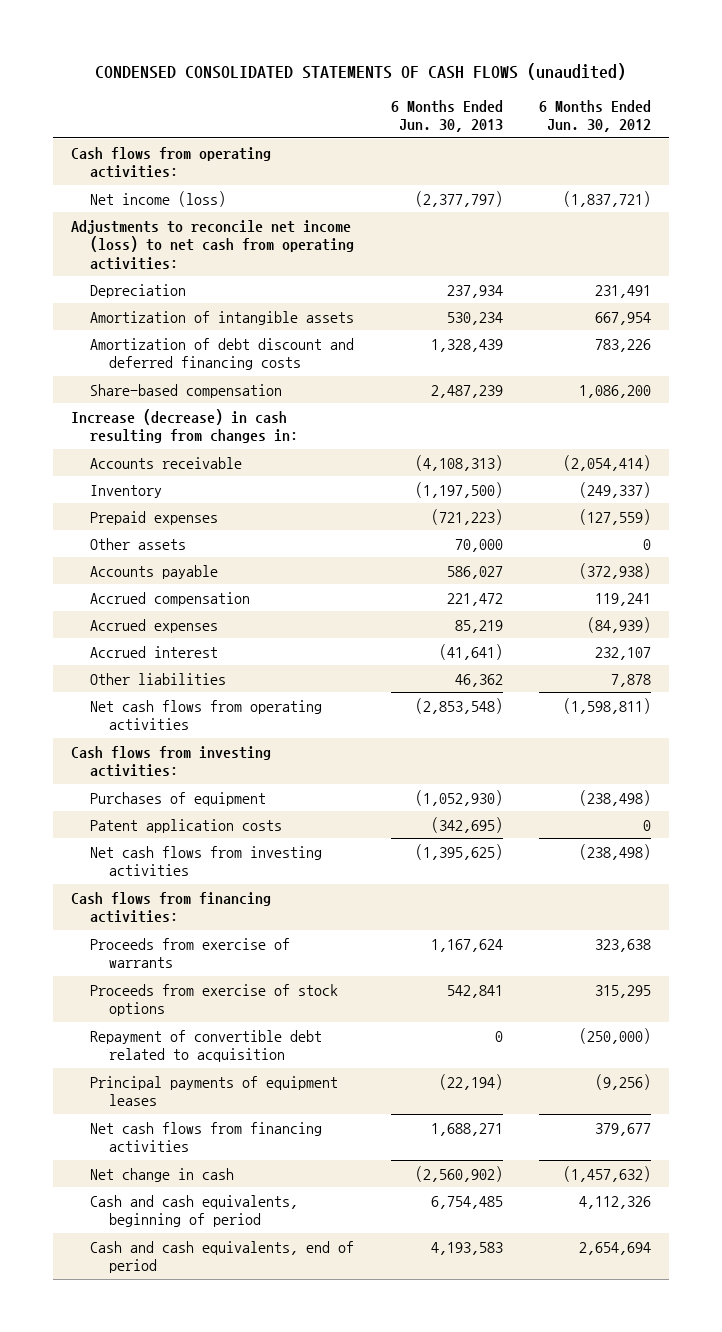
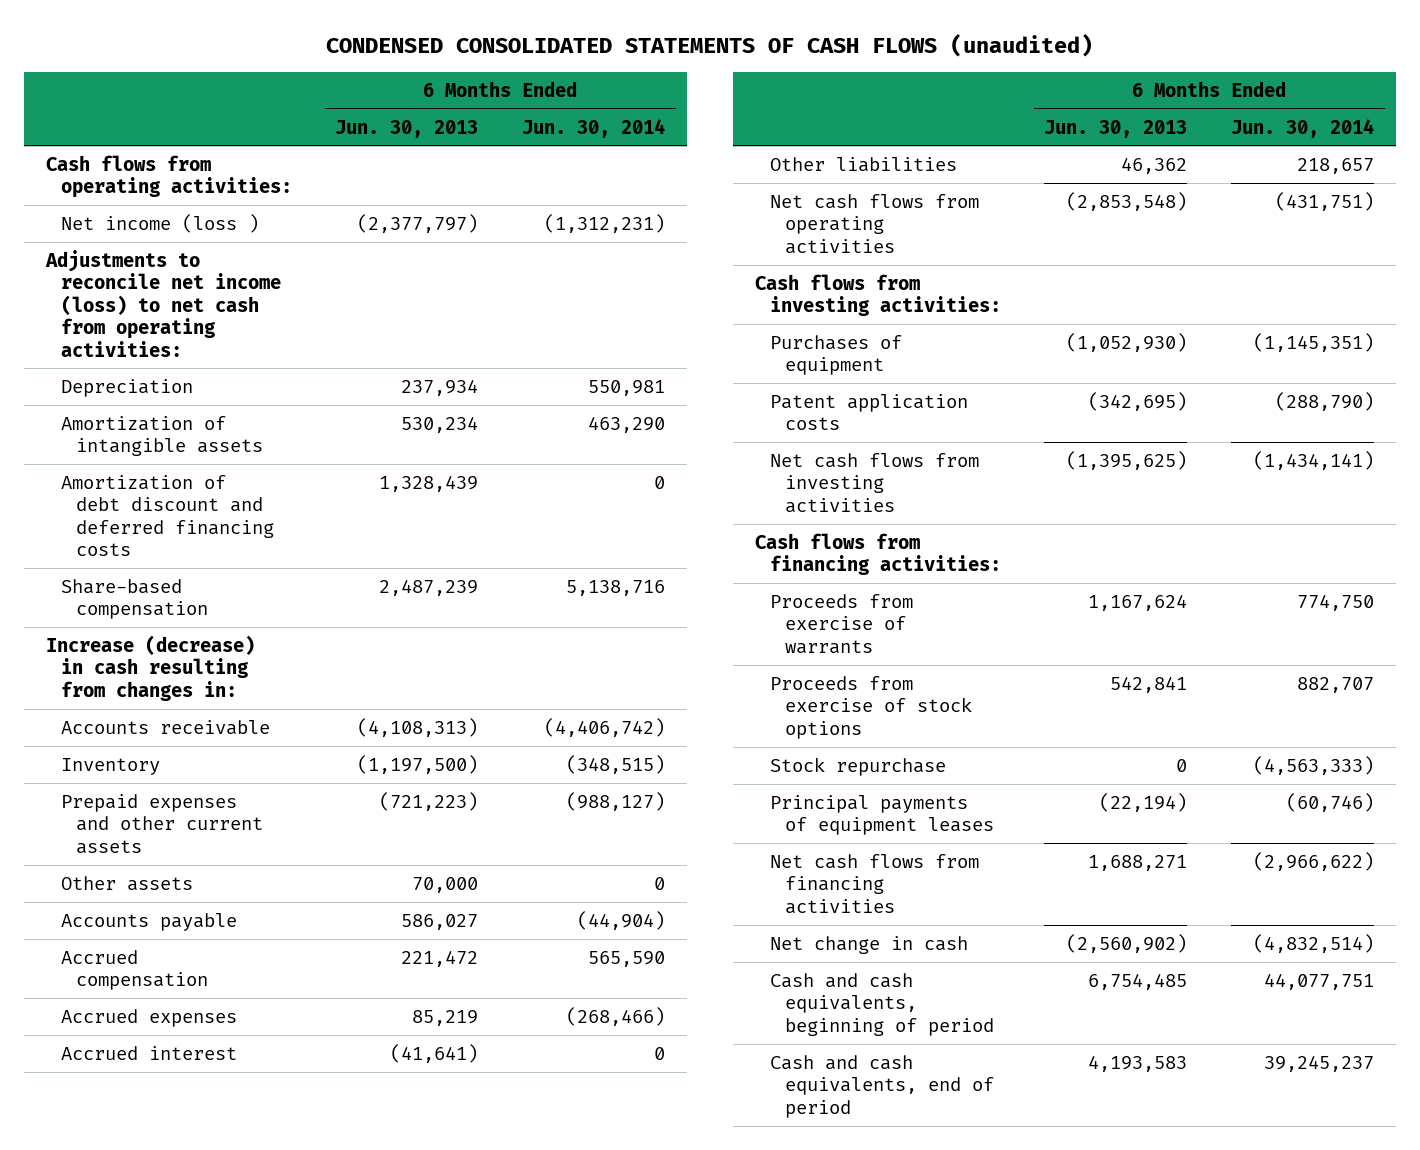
- | 6 Months Ended Jun. 30, 2013 | 6 Months Ended Jun. 30, 2012
+ | 6 Months Ended Jun. 30, 2013 | 6 Months Ended Jun. 30, 2014
- Net income (loss) | (2,377,797) | (1,837,721)
+ Net income (loss ) | (2,377,797) | (1,312,231)
- Prepaid expenses | (721,223) | (127,559)
+ Prepaid expenses and other current assets | (721,223) | (988,127)
- Repayment of convertible debt related to acquisition | 0 | (250,000)
+ Stock repurchase | 0 | (4,563,333)

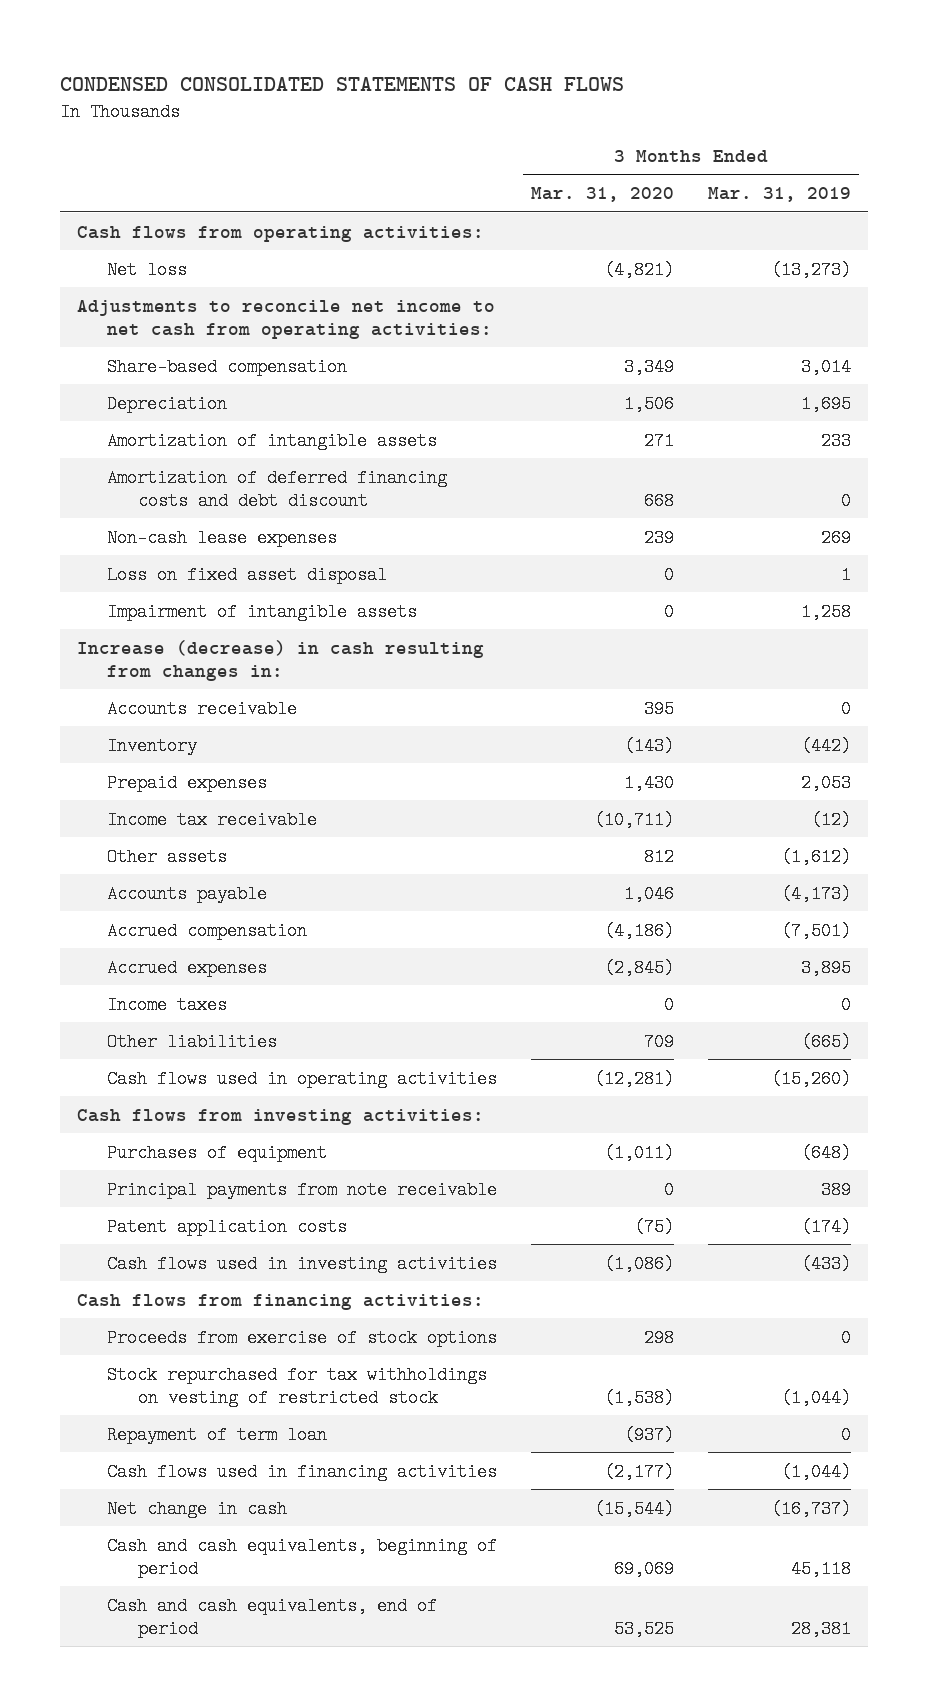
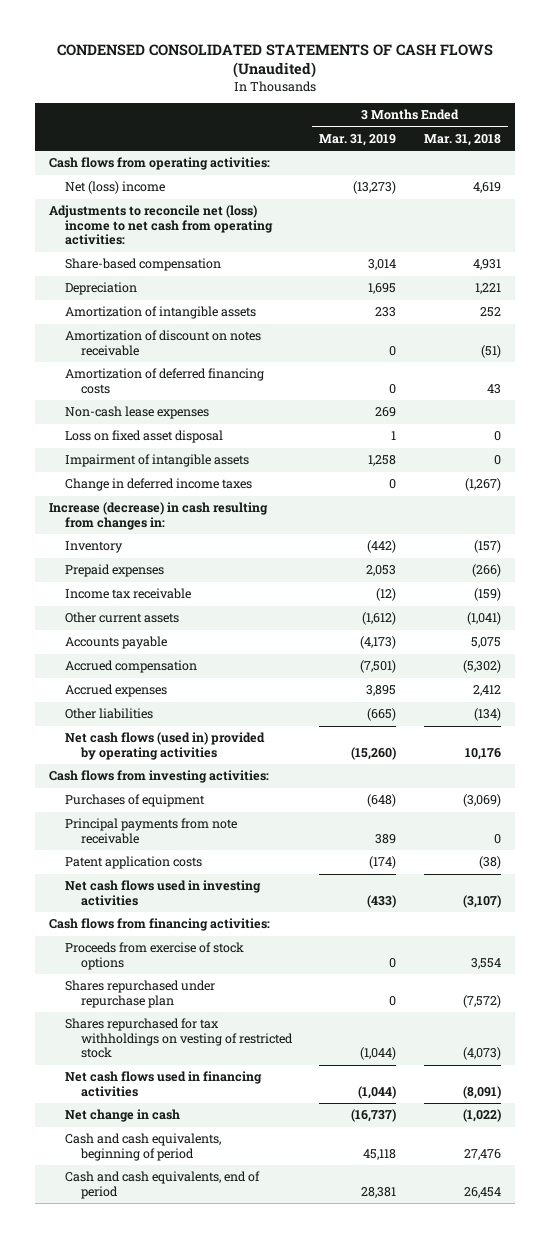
- CONDENSED CONSOLIDATED STATEMENTS OF CASH FLOWS
+ CONDENSED CONSOLIDATED STATEMENTS OF CASH FLOWS (Unaudited)
- | 3 Months Ended Mar. 31, 2020 | 3 Months Ended Mar. 31, 2019
+ | 3 Months Ended Mar. 31, 2019 | 3 Months Ended Mar. 31, 2018
- Net loss | (4,821) | (13,273)
- Adjustments to reconcile net income to net cash from operating activities:
+ Net (loss) income | (13,273) | 4,619
+ Adjustments to reconcile net (loss) income to net cash from operating activities:
- Amortization of deferred financing costs and debt discount | 668 | 0
+ Amortization of discount on notes receivable | 0 | (51)
+ Amortization of deferred financing costs | 0 | 43
+ Change in deferred income taxes | 0 | (1,267)
- Accounts receivable | 395 | 0
- Other assets | 812 | (1,612)
+ Other current assets | (1,612) | (1,041)
- Income taxes | 0 | 0
- Cash flows used in operating activities | (12,281) | (15,260)
+ Net cash flows (used in) provided by operating activities | (15,260) | 10,176
- Cash flows used in investing activities | (1,086) | (433)
+ Net cash flows used in investing activities | (433) | (3,107)
- Stock repurchased for tax withholdings on vesting of restricted stock | (1,538) | (1,044)
- Repayment of term loan | (937) | 0
- Cash flows used in financing activities | (2,177) | (1,044)
+ Shares repurchased under repurchase plan | 0 | (7,572)
+ Shares repurchased for tax withholdings on vesting of restricted stock | (1,044) | (4,073)
+ Net cash flows used in financing activities | (1,044) | (8,091)

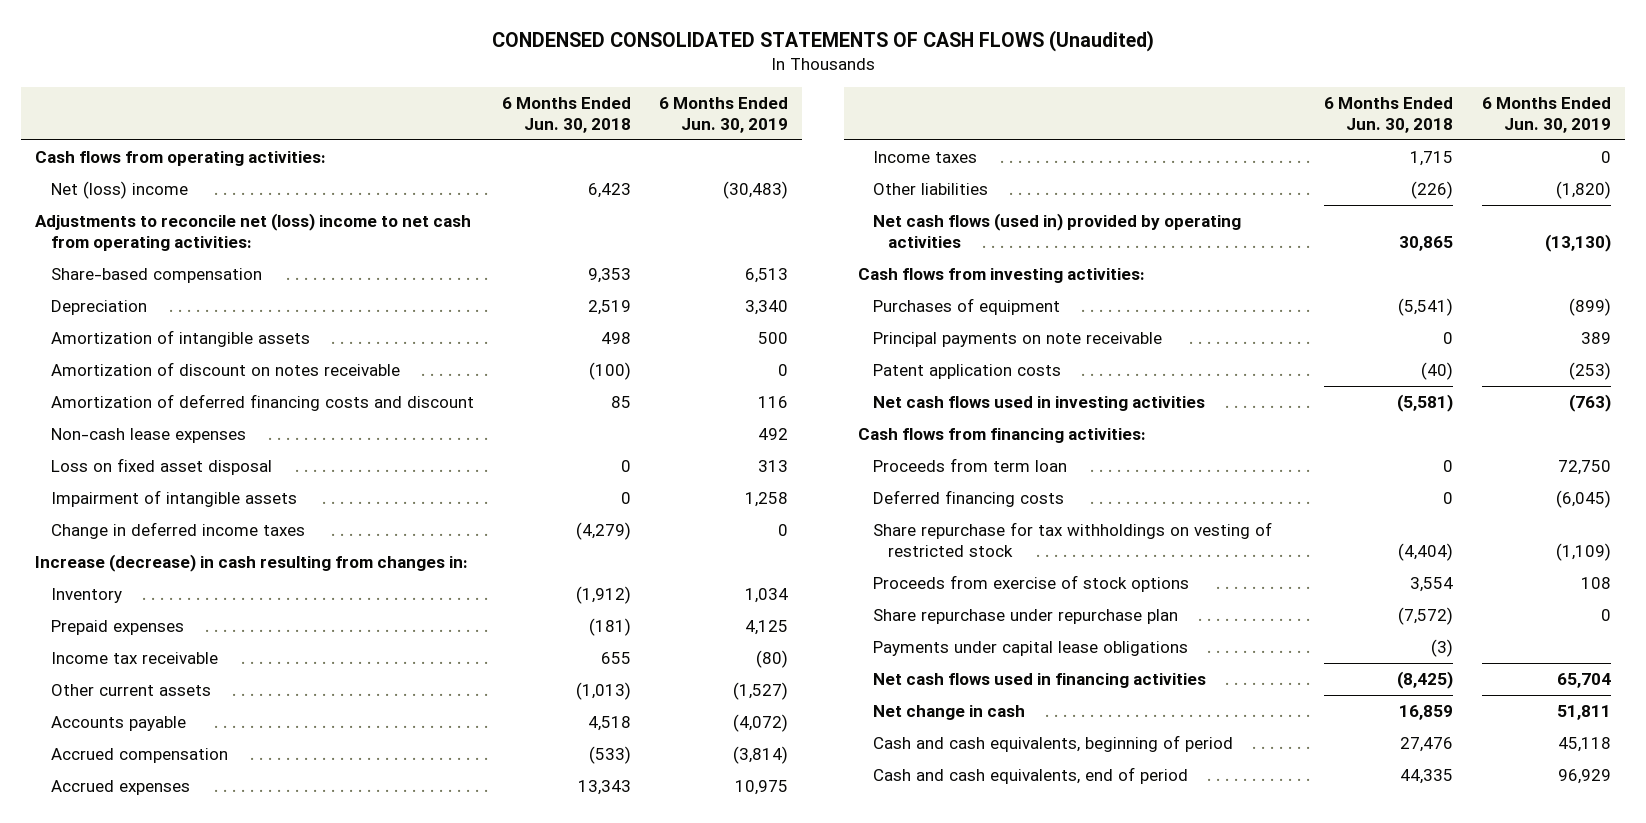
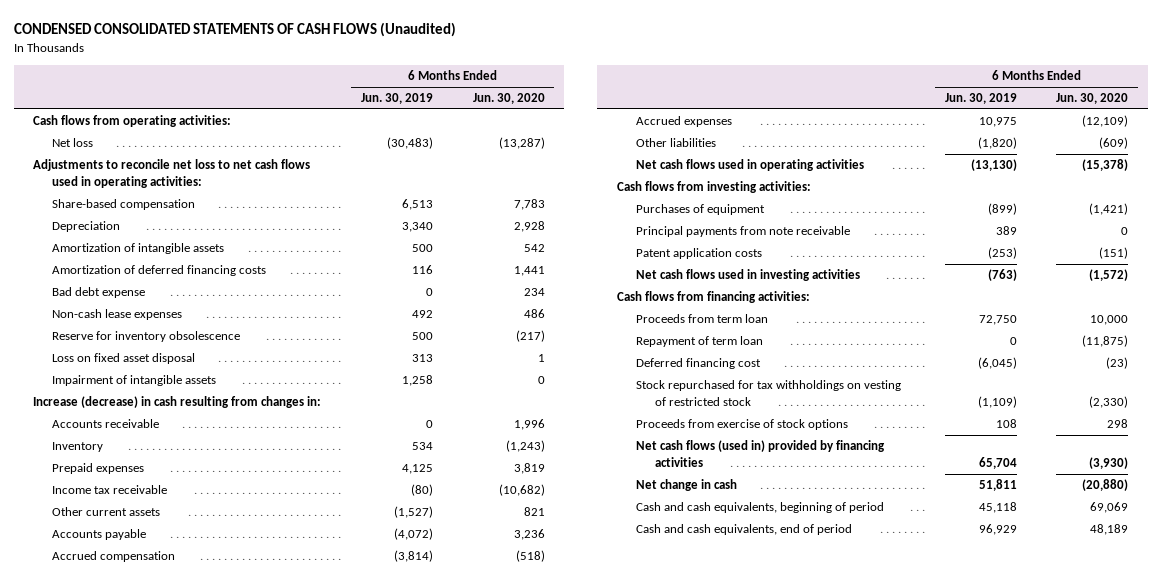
- | 6 Months Ended Jun. 30, 2018 | 6 Months Ended Jun. 30, 2019
+ | 6 Months Ended Jun. 30, 2019 | 6 Months Ended Jun. 30, 2020
- Net (loss) income | 6,423 | (30,483)
- Adjustments to reconcile net (loss) income to net cash from operating activities:
+ Net loss | (30,483) | (13,287)
+ Adjustments to reconcile net loss to net cash flows used in operating activities:
- Amortization of discount on notes receivable | (100) | 0
- Amortization of deferred financing costs and discount | 85 | 116
+ Amortization of deferred financing costs | 116 | 1,441
+ Bad debt expense | 0 | 234
+ Reserve for inventory obsolescence | 500 | (217)
- Change in deferred income taxes | (4,279) | 0
- Inventory | (1,912) | 1,034
+ Accounts receivable | 0 | 1,996
+ Inventory | 534 | (1,243)
- Income taxes | 1,715 | 0
- Net cash flows (used in) provided by operating activities | 30,865 | (13,130)
+ Net cash flows used in operating activities | (13,130) | (15,378)
- Principal payments on note receivable | 0 | 389
+ Principal payments from note receivable | 389 | 0
- Deferred financing costs | 0 | (6,045)
- Share repurchase for tax withholdings on vesting of restricted stock | (4,404) | (1,109)
+ Repayment of term loan | 0 | (11,875)
+ Deferred financing cost | (6,045) | (23)
+ Stock repurchased for tax withholdings on vesting of restricted stock | (1,109) | (2,330)
- Share repurchase under repurchase plan | (7,572) | 0
- Payments under capital lease obligations | (3) |
- Net cash flows used in financing activities | (8,425) | 65,704
+ Net cash flows (used in) provided by financing activities | 65,704 | (3,930)

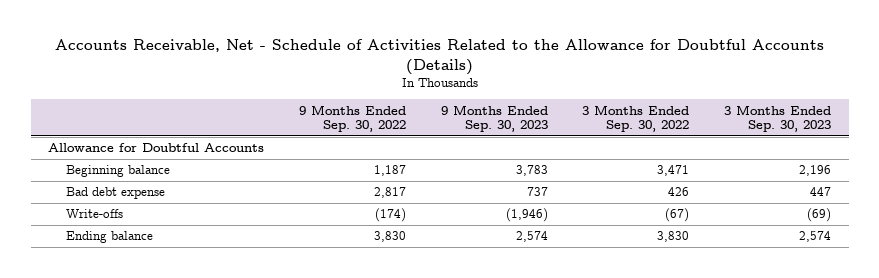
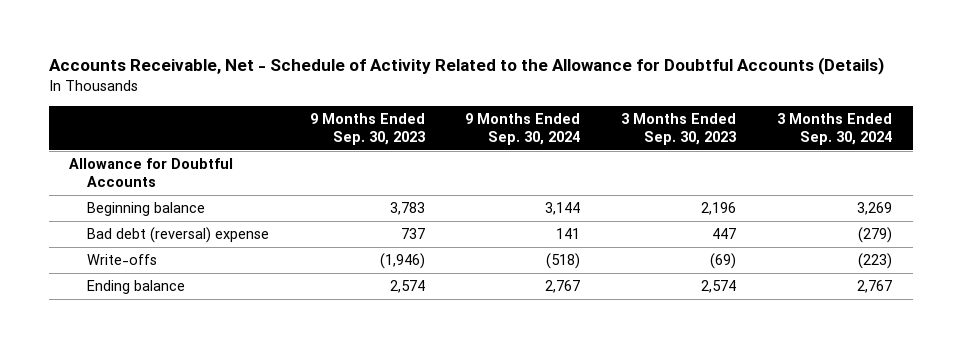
- Accounts Receivable, Net - Schedule of Activities Related to the Allowance for Doubtful Accounts (Details)
+ Accounts Receivable, Net - Schedule of Activity Related to the Allowance for Doubtful Accounts (Details)
- | 9 Months Ended Sep. 30, 2022 | 9 Months Ended Sep. 30, 2023 | 3 Months Ended Sep. 30, 2022 | 3 Months Ended Sep. 30, 2023
+ | 9 Months Ended Sep. 30, 2023 | 9 Months Ended Sep. 30, 2024 | 3 Months Ended Sep. 30, 2023 | 3 Months Ended Sep. 30, 2024
- Bad debt expense | 2,817 | 737 | 426 | 447
+ Bad debt (reversal) expense | 737 | 141 | 447 | (279)

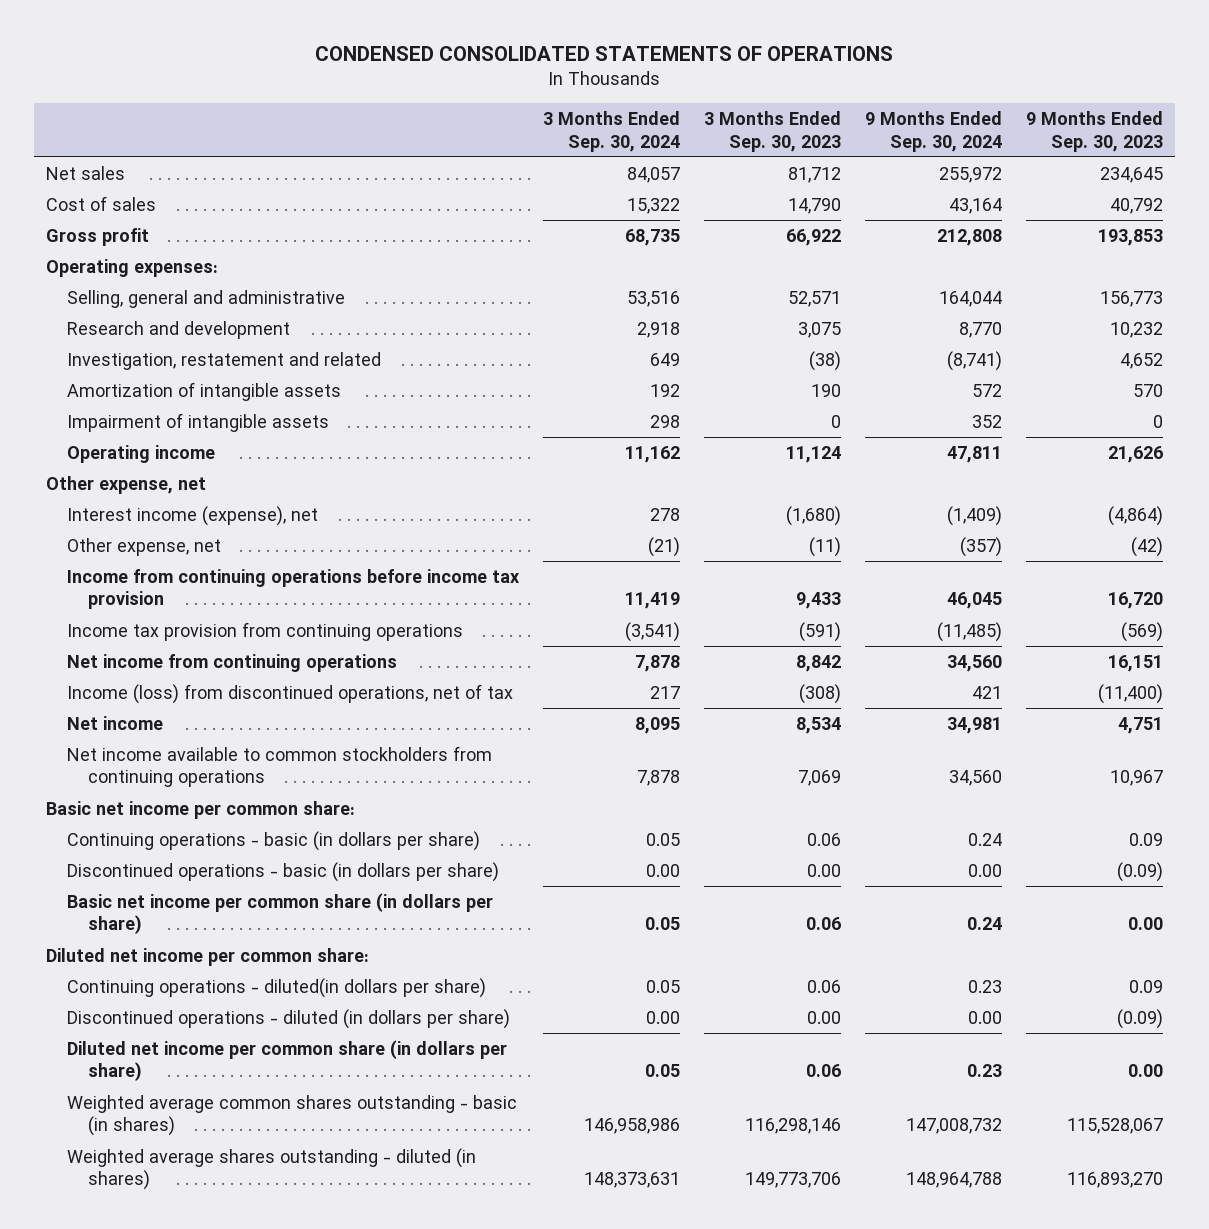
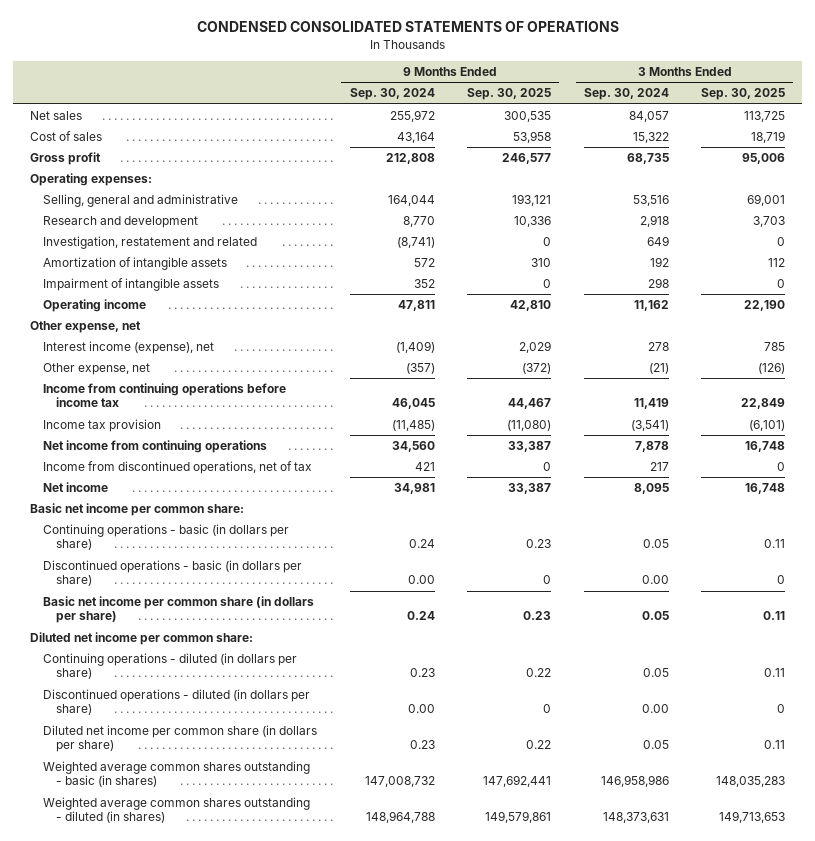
- | 3 Months Ended Sep. 30, 2024 | 3 Months Ended Sep. 30, 2023 | 9 Months Ended Sep. 30, 2024 | 9 Months Ended Sep. 30, 2023
+ | 9 Months Ended Sep. 30, 2024 | 9 Months Ended Sep. 30, 2025 | 3 Months Ended Sep. 30, 2024 | 3 Months Ended Sep. 30, 2025
- Income from continuing operations before income tax provision | 11,419 | 9,433 | 46,045 | 16,720
- Income tax provision from continuing operations | (3,541) | (591) | (11,485) | (569)
+ Income from continuing operations before income tax | 46,045 | 44,467 | 11,419 | 22,849
+ Income tax provision | (11,485) | (11,080) | (3,541) | (6,101)
- Income (loss) from discontinued operations, net of tax | 217 | (308) | 421 | (11,400)
+ Income from discontinued operations, net of tax | 421 | 0 | 217 | 0
- Net income available to common stockholders from continuing operations | 7,878 | 7,069 | 34,560 | 10,967
- Continuing operations - diluted(in dollars per share) | 0.05 | 0.06 | 0.23 | 0.09
+ Continuing operations - diluted (in dollars per share) | 0.23 | 0.22 | 0.05 | 0.11
- Weighted average shares outstanding - diluted (in shares) | 148,373,631 | 149,773,706 | 148,964,788 | 116,893,270
+ Weighted average common shares outstanding - diluted (in shares) | 148,964,788 | 149,579,861 | 148,373,631 | 149,713,653

